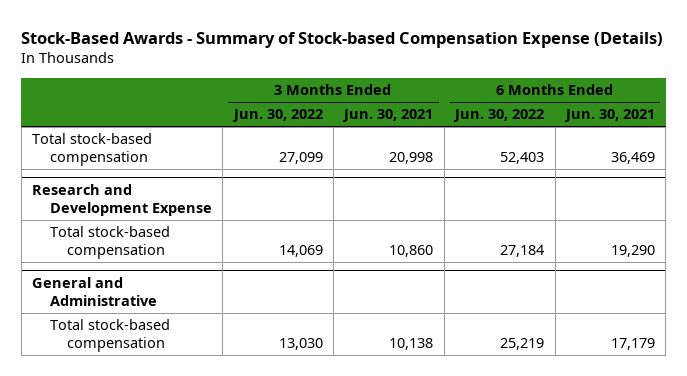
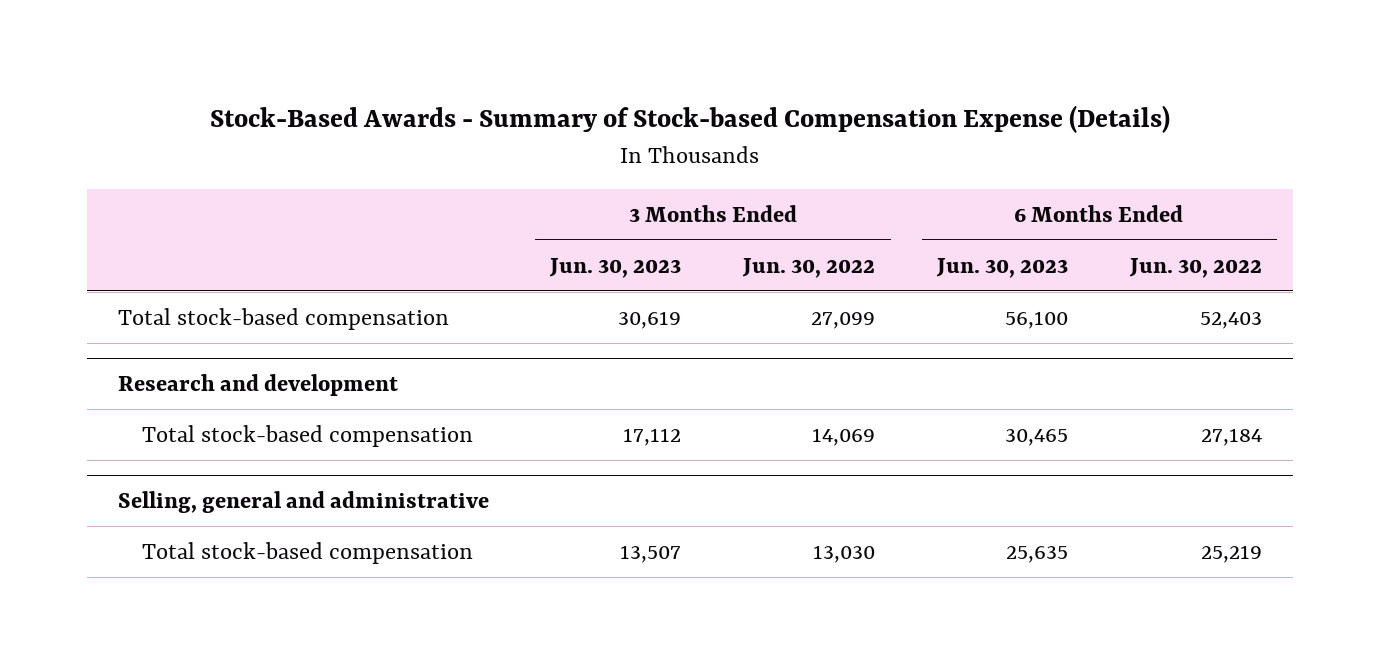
- | 3 Months Ended Jun. 30, 2022 | 3 Months Ended Jun. 30, 2021 | 6 Months Ended Jun. 30, 2022 | 6 Months Ended Jun. 30, 2021
+ | 3 Months Ended Jun. 30, 2023 | 3 Months Ended Jun. 30, 2022 | 6 Months Ended Jun. 30, 2023 | 6 Months Ended Jun. 30, 2022
- Research and Development Expense
+ Research and development
- General and Administrative
+ Selling, general and administrative

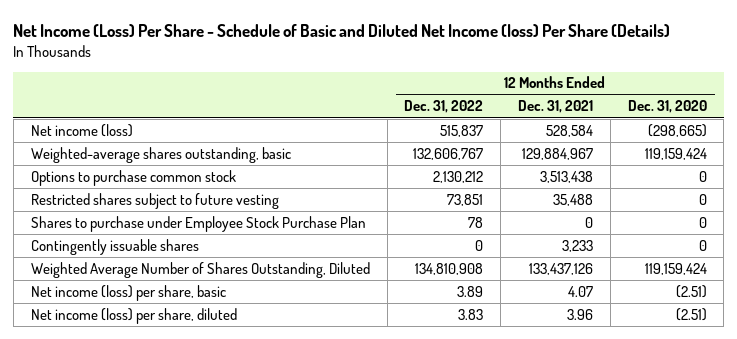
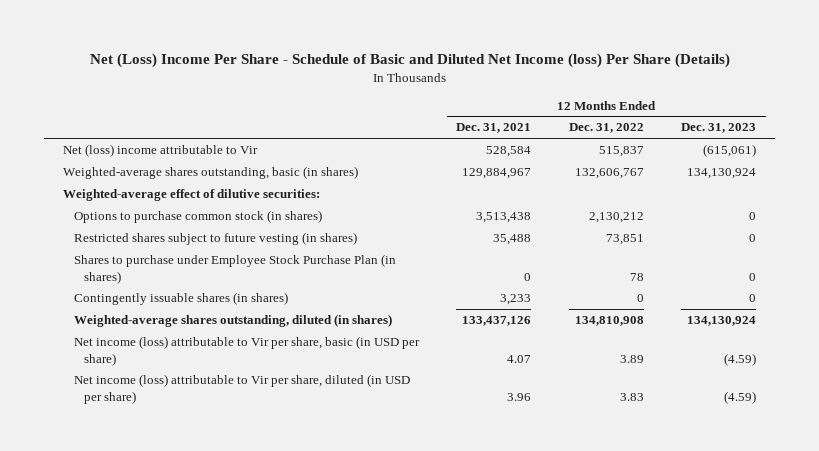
- Net Income (Loss) Per Share - Schedule of Basic and Diluted Net Income (loss) Per Share (Details)
+ Net (Loss) Income Per Share - Schedule of Basic and Diluted Net Income (loss) Per Share (Details)
- | 12 Months Ended Dec. 31, 2022 | 12 Months Ended Dec. 31, 2021 | 12 Months Ended Dec. 31, 2020
+ | 12 Months Ended Dec. 31, 2021 | 12 Months Ended Dec. 31, 2022 | 12 Months Ended Dec. 31, 2023
- Net income (loss) | 515,837 | 528,584 | (298,665)
- Weighted-average shares outstanding, basic | 132,606,767 | 129,884,967 | 119,159,424
- Options to purchase common stock | 2,130,212 | 3,513,438 | 0
- Restricted shares subject to future vesting | 73,851 | 35,488 | 0
- Shares to purchase under Employee Stock Purchase Plan | 78 | 0 | 0
- Contingently issuable shares | 0 | 3,233 | 0
- Weighted Average Number of Shares Outstanding, Diluted | 134,810,908 | 133,437,126 | 119,159,424
- Net income (loss) per share, basic | 3.89 | 4.07 | (2.51)
- Net income (loss) per share, diluted | 3.83 | 3.96 | (2.51)
+ Net (loss) income attributable to Vir | 528,584 | 515,837 | (615,061)
+ Weighted-average shares outstanding, basic (in shares) | 129,884,967 | 132,606,767 | 134,130,924
+ Weighted-average effect of dilutive securities:
+ Options to purchase common stock (in shares) | 3,513,438 | 2,130,212 | 0
+ Restricted shares subject to future vesting (in shares) | 35,488 | 73,851 | 0
+ Shares to purchase under Employee Stock Purchase Plan (in shares) | 0 | 78 | 0
+ Contingently issuable shares (in shares) | 3,233 | 0 | 0
+ Weighted-average shares outstanding, diluted (in shares) | 133,437,126 | 134,810,908 | 134,130,924
+ Net income (loss) attributable to Vir per share, basic (in USD per share) | 4.07 | 3.89 | (4.59)
+ Net income (loss) attributable to Vir per share, diluted (in USD per share) | 3.96 | 3.83 | (4.59)

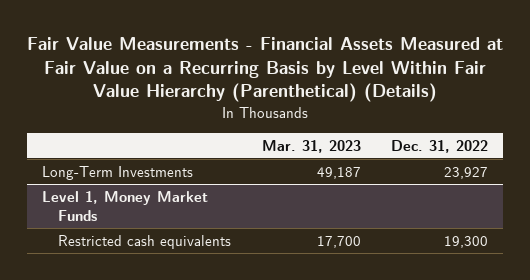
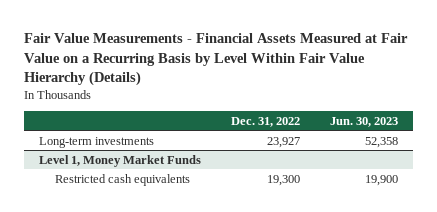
- Fair Value Measurements - Financial Assets Measured at Fair Value on a Recurring Basis by Level Within Fair Value Hierarchy (Parenthetical) (Details)
+ Fair Value Measurements - Financial Assets Measured at Fair Value on a Recurring Basis by Level Within Fair Value Hierarchy (Details)
- | Mar. 31, 2023 | Dec. 31, 2022
+ | Dec. 31, 2022 | Jun. 30, 2023
- Long-Term Investments | 49,187 | 23,927
+ Long-term investments | 23,927 | 52,358

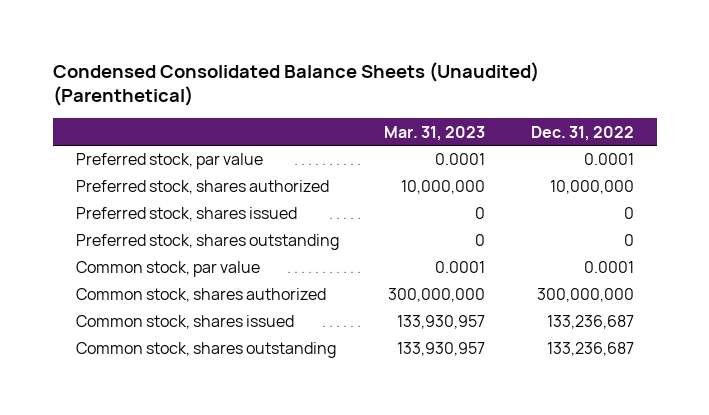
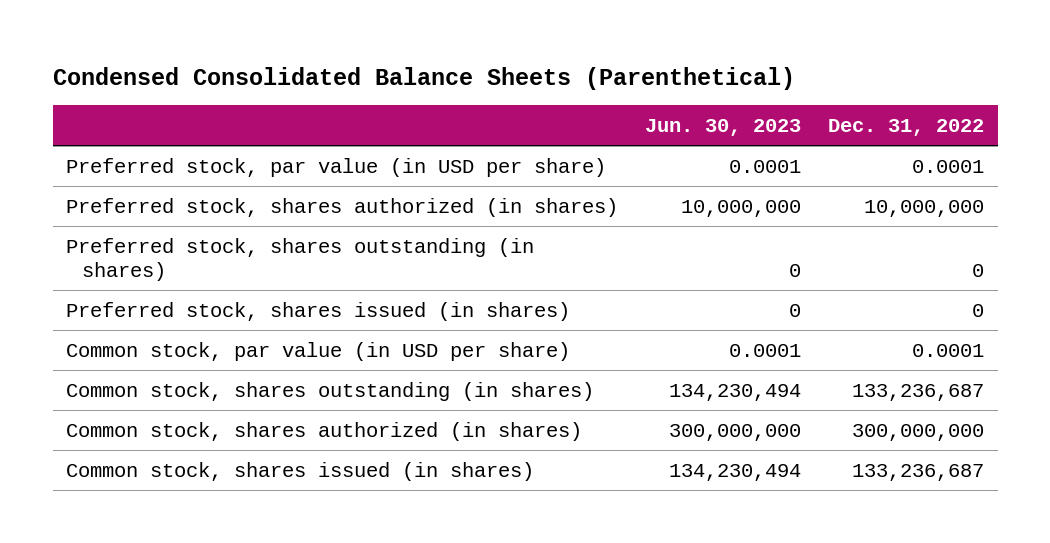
- Condensed Consolidated Balance Sheets (Unaudited) (Parenthetical)
+ Condensed Consolidated Balance Sheets (Parenthetical)
- | Mar. 31, 2023 | Dec. 31, 2022
+ | Jun. 30, 2023 | Dec. 31, 2022
- Preferred stock, par value | 0.0001 | 0.0001
- Preferred stock, shares authorized | 10,000,000 | 10,000,000
- Preferred stock, shares issued | 0 | 0
- Preferred stock, shares outstanding | 0 | 0
- Common stock, par value | 0.0001 | 0.0001
- Common stock, shares authorized | 300,000,000 | 300,000,000
- Common stock, shares issued | 133,930,957 | 133,236,687
- Common stock, shares outstanding | 133,930,957 | 133,236,687
+ Preferred stock, par value (in USD per share) | 0.0001 | 0.0001
+ Preferred stock, shares authorized (in shares) | 10,000,000 | 10,000,000
+ Preferred stock, shares outstanding (in shares) | 0 | 0
+ Preferred stock, shares issued (in shares) | 0 | 0
+ Common stock, par value (in USD per share) | 0.0001 | 0.0001
+ Common stock, shares outstanding (in shares) | 134,230,494 | 133,236,687
+ Common stock, shares authorized (in shares) | 300,000,000 | 300,000,000
+ Common stock, shares issued (in shares) | 134,230,494 | 133,236,687

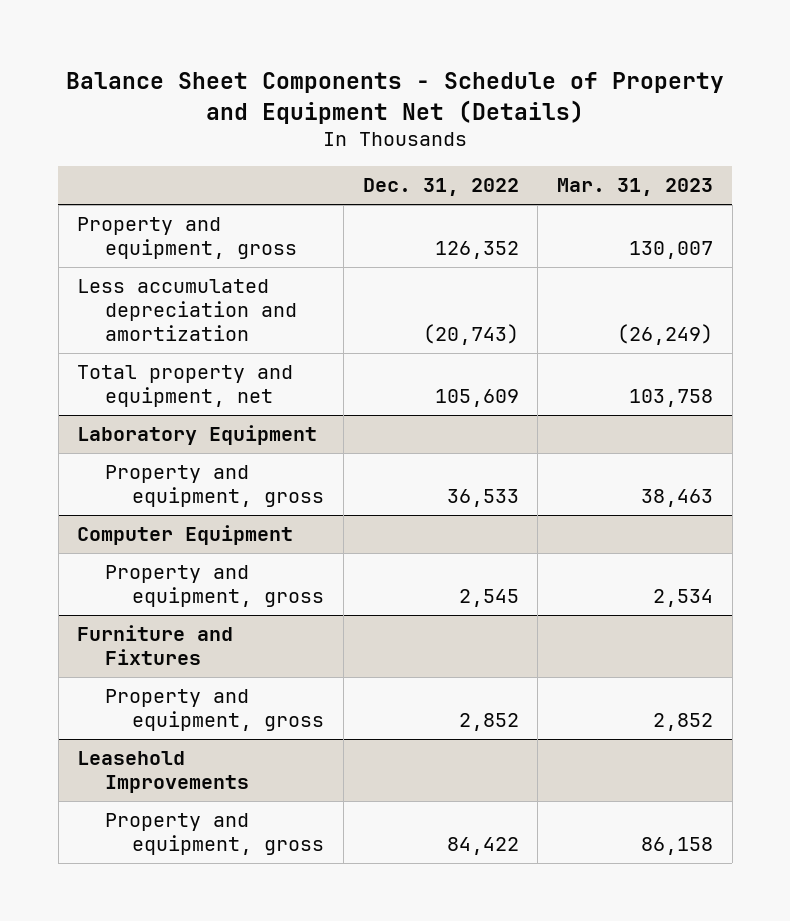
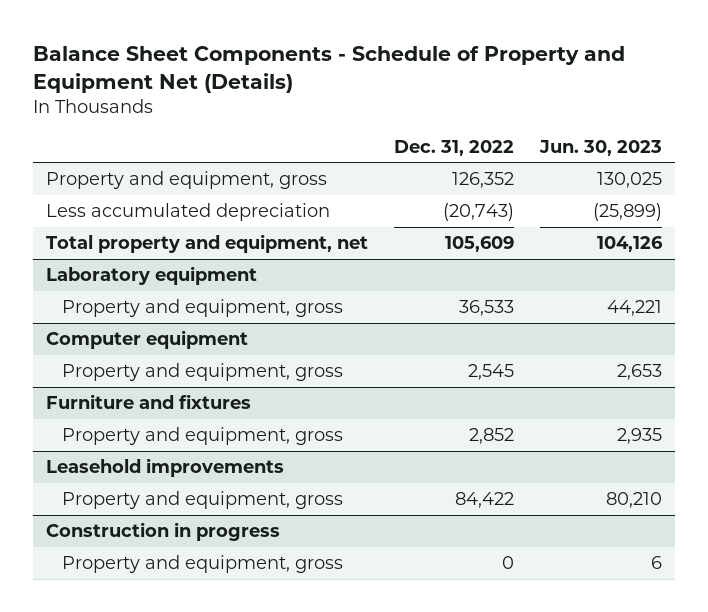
- | Dec. 31, 2022 | Mar. 31, 2023
+ | Dec. 31, 2022 | Jun. 30, 2023
- Less accumulated depreciation and amortization | (20,743) | (26,249)
+ Less accumulated depreciation | (20,743) | (25,899)
- Laboratory Equipment
+ Laboratory equipment
- Computer Equipment
+ Computer equipment
- Furniture and Fixtures
+ Furniture and fixtures
- Leasehold Improvements
+ Leasehold improvements
+ Construction in progress
+ Property and equipment, gross | 0 | 6

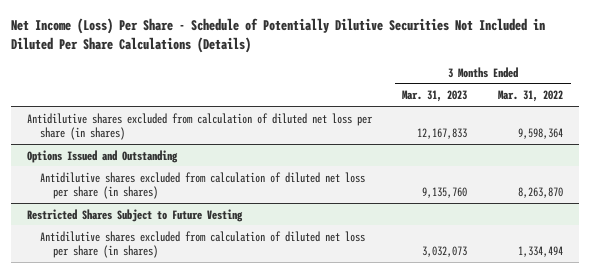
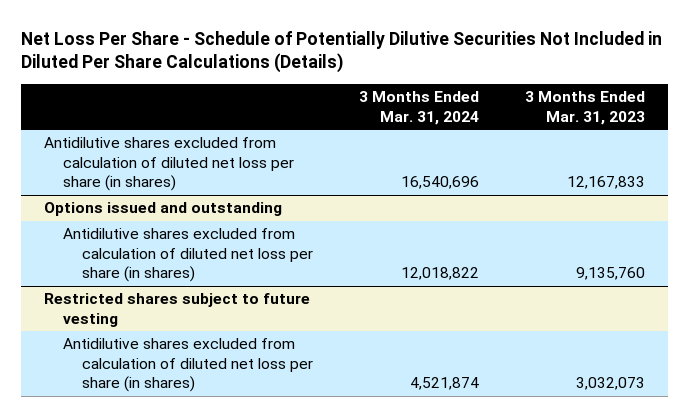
- Net Income (Loss) Per Share - Schedule of Potentially Dilutive Securities Not Included in Diluted Per Share Calculations (Details)
+ Net Loss Per Share - Schedule of Potentially Dilutive Securities Not Included in Diluted Per Share Calculations (Details)
- | 3 Months Ended Mar. 31, 2023 | 3 Months Ended Mar. 31, 2022
+ | 3 Months Ended Mar. 31, 2024 | 3 Months Ended Mar. 31, 2023
- Options Issued and Outstanding
+ Options issued and outstanding
- Restricted Shares Subject to Future Vesting
+ Restricted shares subject to future vesting

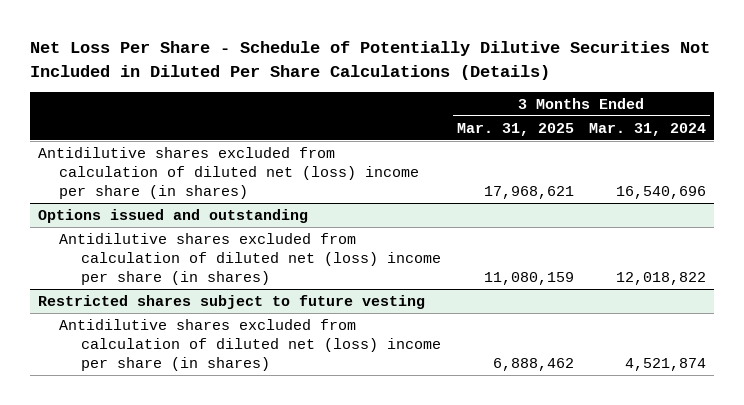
- | 3 Months Ended Mar. 31, 2024 | 3 Months Ended Mar. 31, 2023
+ | 3 Months Ended Mar. 31, 2025 | 3 Months Ended Mar. 31, 2024
- Antidilutive shares excluded from calculation of diluted net loss per share (in shares) | 16,540,696 | 12,167,833
+ Antidilutive shares excluded from calculation of diluted net (loss) income per share (in shares) | 17,968,621 | 16,540,696
@ Options issued and outstanding
- Antidilutive shares excluded from calculation of diluted net loss per share (in shares) | 12,018,822 | 9,135,760
+ Antidilutive shares excluded from calculation of diluted net (loss) income per share (in shares) | 11,080,159 | 12,018,822
@ Restricted shares subject to future vesting
- Antidilutive shares excluded from calculation of diluted net loss per share (in shares) | 4,521,874 | 3,032,073
+ Antidilutive shares excluded from calculation of diluted net (loss) income per share (in shares) | 6,888,462 | 4,521,874

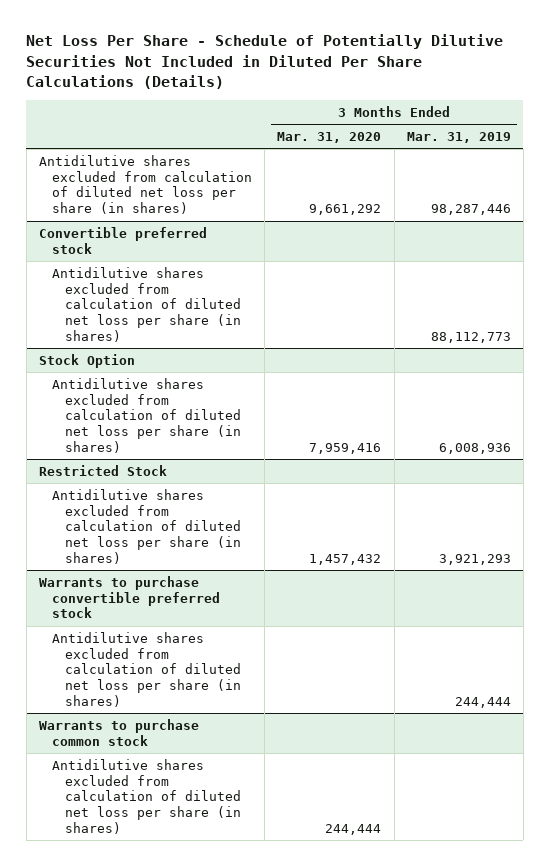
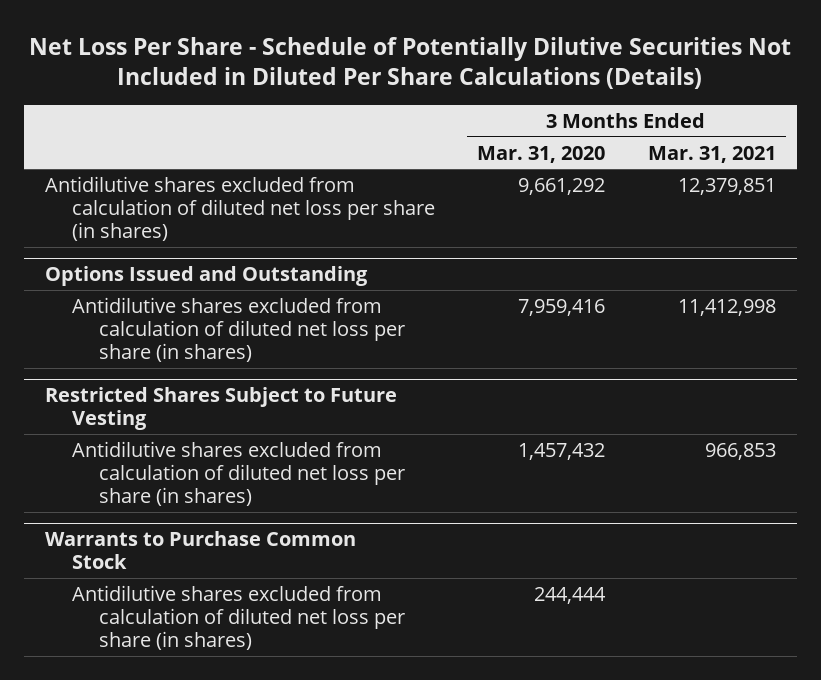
- | 3 Months Ended Mar. 31, 2020 | 3 Months Ended Mar. 31, 2019
+ | 3 Months Ended Mar. 31, 2020 | 3 Months Ended Mar. 31, 2021
- Convertible preferred stock
- Antidilutive shares excluded from calculation of diluted net loss per share (in shares) | | 88,112,773
- Stock Option
+ Options Issued and Outstanding
- Restricted Stock
+ Restricted Shares Subject to Future Vesting
- Warrants to purchase convertible preferred stock
- Antidilutive shares excluded from calculation of diluted net loss per share (in shares) | | 244,444
- Warrants to purchase common stock
+ Warrants to Purchase Common Stock

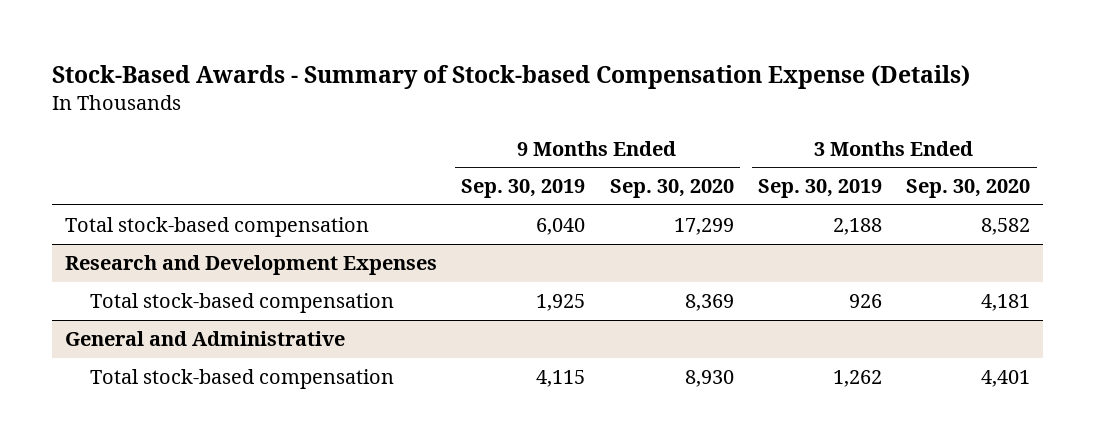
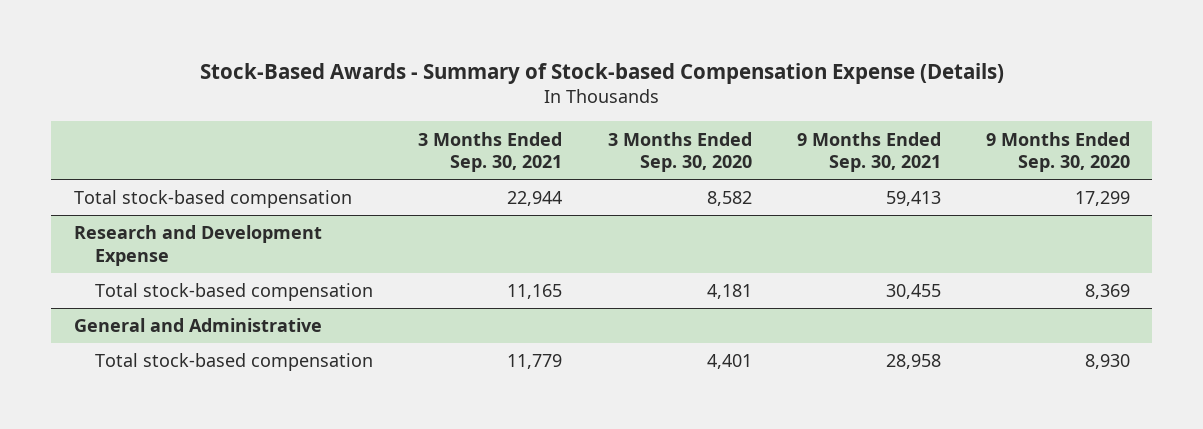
- | 9 Months Ended Sep. 30, 2019 | 9 Months Ended Sep. 30, 2020 | 3 Months Ended Sep. 30, 2019 | 3 Months Ended Sep. 30, 2020
+ | 3 Months Ended Sep. 30, 2021 | 3 Months Ended Sep. 30, 2020 | 9 Months Ended Sep. 30, 2021 | 9 Months Ended Sep. 30, 2020
- Research and Development Expenses
+ Research and Development Expense

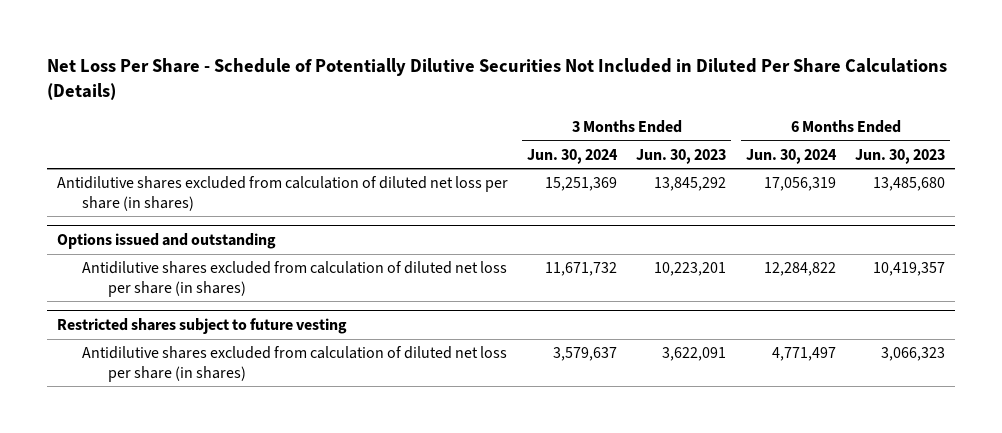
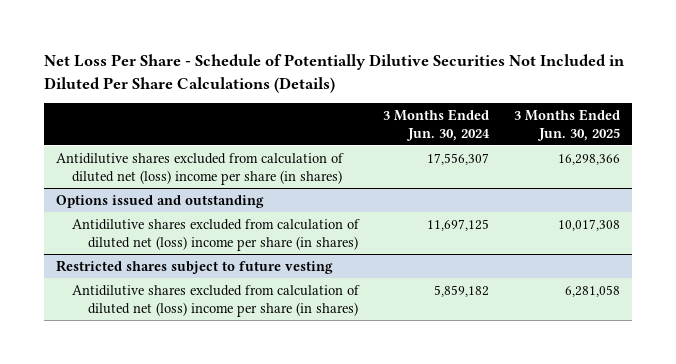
- | 3 Months Ended Jun. 30, 2024 | 3 Months Ended Jun. 30, 2023 | 6 Months Ended Jun. 30, 2024 | 6 Months Ended Jun. 30, 2023
+ | 3 Months Ended Jun. 30, 2024 | 3 Months Ended Jun. 30, 2025
- Antidilutive shares excluded from calculation of diluted net loss per share (in shares) | 15,251,369 | 13,845,292 | 17,056,319 | 13,485,680
+ Antidilutive shares excluded from calculation of diluted net (loss) income per share (in shares) | 17,556,307 | 16,298,366
@ Options issued and outstanding
- Antidilutive shares excluded from calculation of diluted net loss per share (in shares) | 11,671,732 | 10,223,201 | 12,284,822 | 10,419,357
+ Antidilutive shares excluded from calculation of diluted net (loss) income per share (in shares) | 11,697,125 | 10,017,308
@ Restricted shares subject to future vesting
- Antidilutive shares excluded from calculation of diluted net loss per share (in shares) | 3,579,637 | 3,622,091 | 4,771,497 | 3,066,323
+ Antidilutive shares excluded from calculation of diluted net (loss) income per share (in shares) | 5,859,182 | 6,281,058

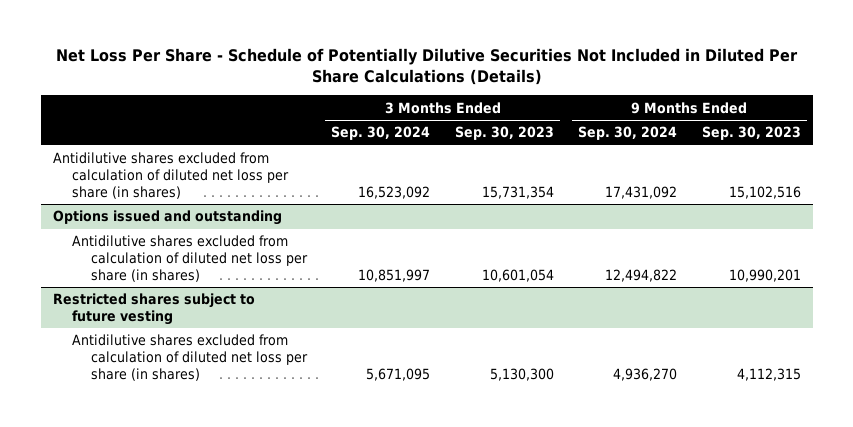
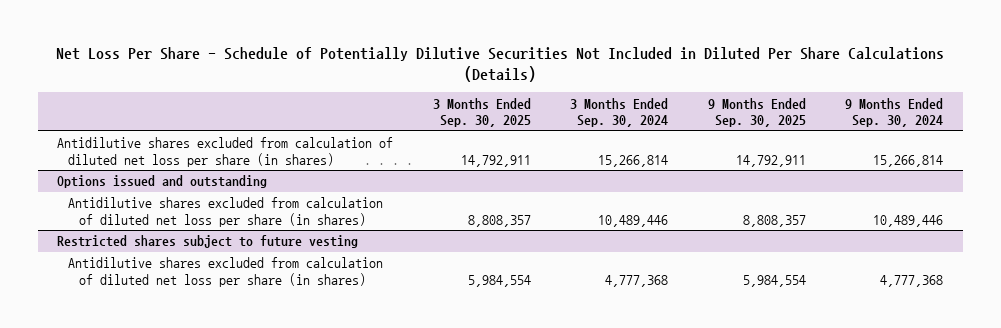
- | 3 Months Ended Sep. 30, 2024 | 3 Months Ended Sep. 30, 2023 | 9 Months Ended Sep. 30, 2024 | 9 Months Ended Sep. 30, 2023
+ | 3 Months Ended Sep. 30, 2025 | 3 Months Ended Sep. 30, 2024 | 9 Months Ended Sep. 30, 2025 | 9 Months Ended Sep. 30, 2024
- Antidilutive shares excluded from calculation of diluted net loss per share (in shares) | 16,523,092 | 15,731,354 | 17,431,092 | 15,102,516
+ Antidilutive shares excluded from calculation of diluted net loss per share (in shares) | 14,792,911 | 15,266,814 | 14,792,911 | 15,266,814
@ Options issued and outstanding
- Antidilutive shares excluded from calculation of diluted net loss per share (in shares) | 10,851,997 | 10,601,054 | 12,494,822 | 10,990,201
+ Antidilutive shares excluded from calculation of diluted net loss per share (in shares) | 8,808,357 | 10,489,446 | 8,808,357 | 10,489,446
@ Restricted shares subject to future vesting
- Antidilutive shares excluded from calculation of diluted net loss per share (in shares) | 5,671,095 | 5,130,300 | 4,936,270 | 4,112,315
+ Antidilutive shares excluded from calculation of diluted net loss per share (in shares) | 5,984,554 | 4,777,368 | 5,984,554 | 4,777,368

